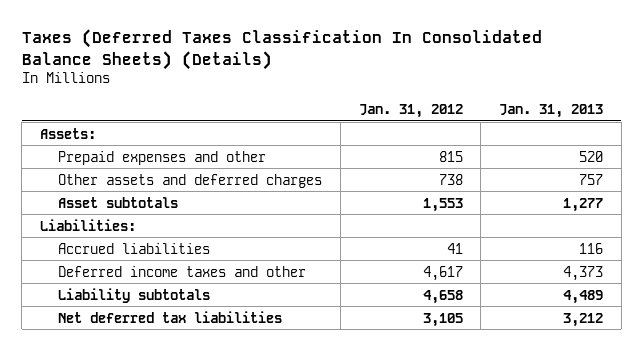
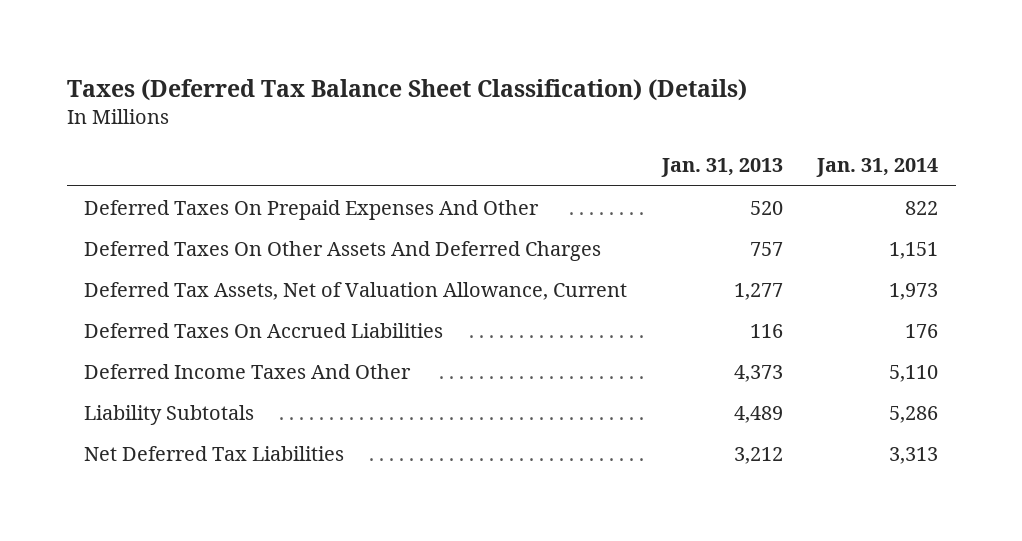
- Taxes (Deferred Taxes Classification In Consolidated Balance Sheets) (Details)
+ Taxes (Deferred Tax Balance Sheet Classification) (Details)
- | Jan. 31, 2012 | Jan. 31, 2013
+ | Jan. 31, 2013 | Jan. 31, 2014
- Assets:
- Prepaid expenses and other | 815 | 520
- Other assets and deferred charges | 738 | 757
- Asset subtotals | 1,553 | 1,277
- Liabilities:
- Accrued liabilities | 41 | 116
- Deferred income taxes and other | 4,617 | 4,373
- Liability subtotals | 4,658 | 4,489
- Net deferred tax liabilities | 3,105 | 3,212
+ Deferred Taxes On Prepaid Expenses And Other | 520 | 822
+ Deferred Taxes On Other Assets And Deferred Charges | 757 | 1,151
+ Deferred Tax Assets, Net of Valuation Allowance, Current | 1,277 | 1,973
+ Deferred Taxes On Accrued Liabilities | 116 | 176
+ Deferred Income Taxes And Other | 4,373 | 5,110
+ Liability Subtotals | 4,489 | 5,286
+ Net Deferred Tax Liabilities | 3,212 | 3,313

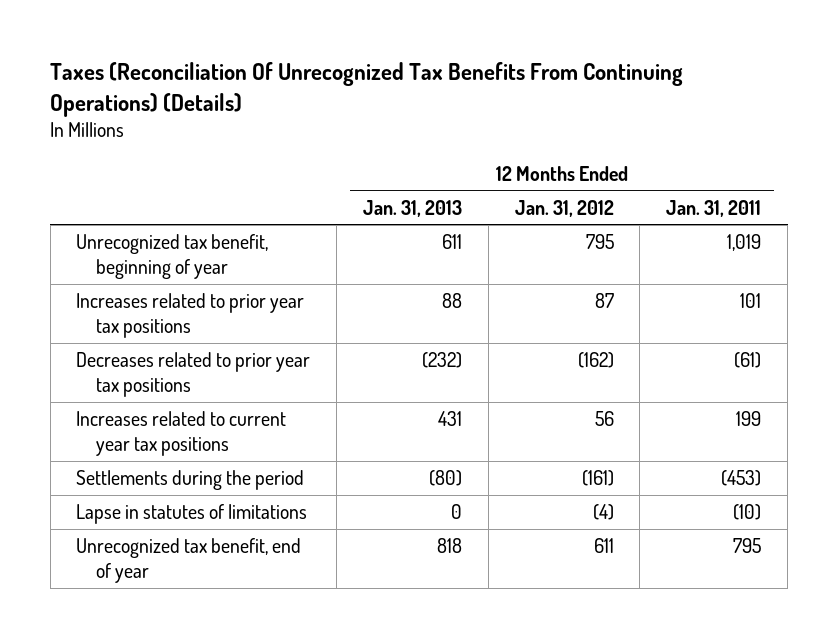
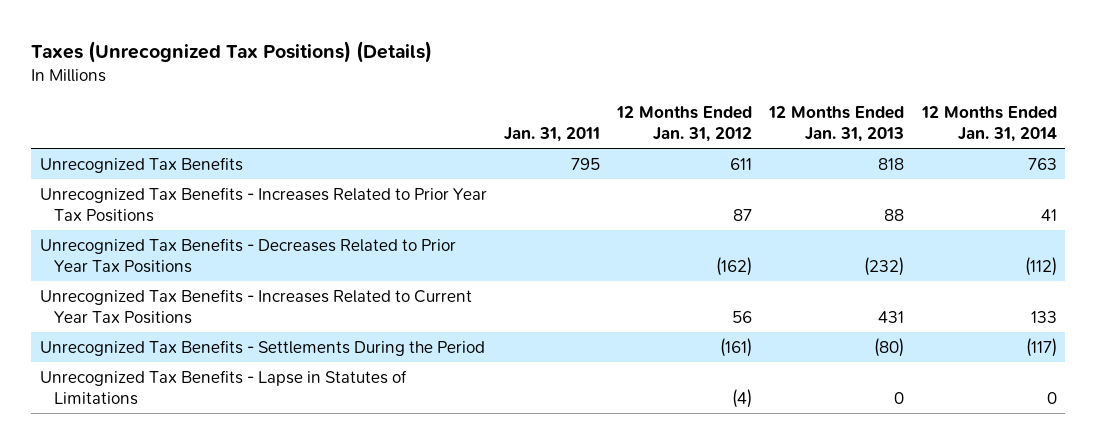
- Taxes (Reconciliation Of Unrecognized Tax Benefits From Continuing Operations) (Details)
+ Taxes (Unrecognized Tax Positions) (Details)
- | 12 Months Ended Jan. 31, 2013 | 12 Months Ended Jan. 31, 2012 | 12 Months Ended Jan. 31, 2011
+ | Jan. 31, 2011 | 12 Months Ended Jan. 31, 2012 | 12 Months Ended Jan. 31, 2013 | 12 Months Ended Jan. 31, 2014
- Unrecognized tax benefit, beginning of year | 611 | 795 | 1,019
- Increases related to prior year tax positions | 88 | 87 | 101
- Decreases related to prior year tax positions | (232) | (162) | (61)
- Increases related to current year tax positions | 431 | 56 | 199
- Settlements during the period | (80) | (161) | (453)
- Lapse in statutes of limitations | 0 | (4) | (10)
- Unrecognized tax benefit, end of year | 818 | 611 | 795
+ Unrecognized Tax Benefits | 795 | 611 | 818 | 763
+ Unrecognized Tax Benefits - Increases Related to Prior Year Tax Positions | | 87 | 88 | 41
+ Unrecognized Tax Benefits - Decreases Related to Prior Year Tax Positions | | (162) | (232) | (112)
+ Unrecognized Tax Benefits - Increases Related to Current Year Tax Positions | | 56 | 431 | 133
+ Unrecognized Tax Benefits - Settlements During the Period | | (161) | (80) | (117)
+ Unrecognized Tax Benefits - Lapse in Statutes of Limitations | | (4) | 0 | 0

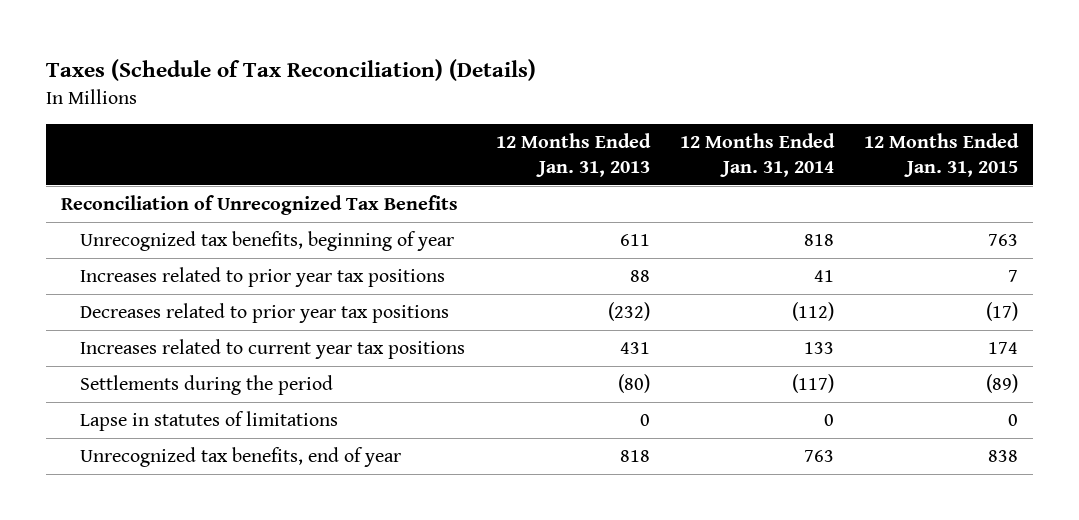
- Taxes (Unrecognized Tax Positions) (Details)
+ Taxes (Schedule of Tax Reconciliation) (Details)
- | Jan. 31, 2011 | 12 Months Ended Jan. 31, 2012 | 12 Months Ended Jan. 31, 2013 | 12 Months Ended Jan. 31, 2014
+ | 12 Months Ended Jan. 31, 2013 | 12 Months Ended Jan. 31, 2014 | 12 Months Ended Jan. 31, 2015
- Unrecognized Tax Benefits | 795 | 611 | 818 | 763
- Unrecognized Tax Benefits - Increases Related to Prior Year Tax Positions | | 87 | 88 | 41
- Unrecognized Tax Benefits - Decreases Related to Prior Year Tax Positions | | (162) | (232) | (112)
- Unrecognized Tax Benefits - Increases Related to Current Year Tax Positions | | 56 | 431 | 133
- Unrecognized Tax Benefits - Settlements During the Period | | (161) | (80) | (117)
- Unrecognized Tax Benefits - Lapse in Statutes of Limitations | | (4) | 0 | 0
+ Reconciliation of Unrecognized Tax Benefits
+ Unrecognized tax benefits, beginning of year | 611 | 818 | 763
+ Increases related to prior year tax positions | 88 | 41 | 7
+ Decreases related to prior year tax positions | (232) | (112) | (17)
+ Increases related to current year tax positions | 431 | 133 | 174
+ Settlements during the period | (80) | (117) | (89)
+ Lapse in statutes of limitations | 0 | 0 | 0
+ Unrecognized tax benefits, end of year | 818 | 763 | 838

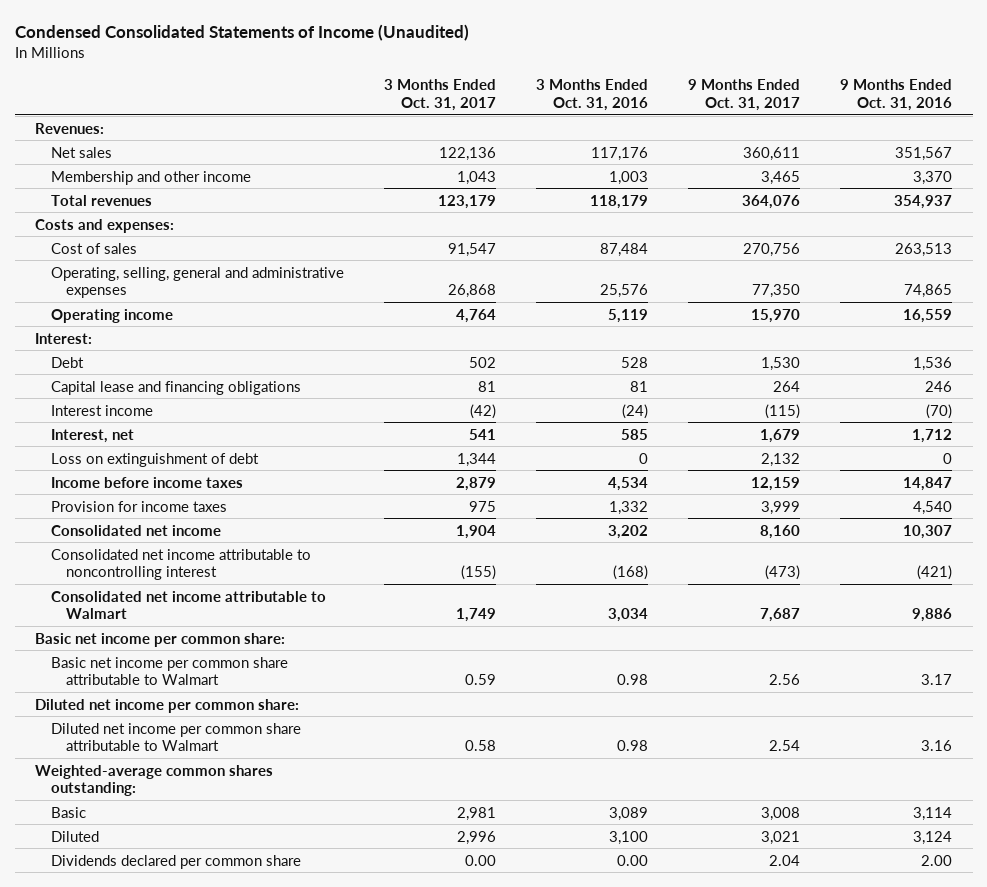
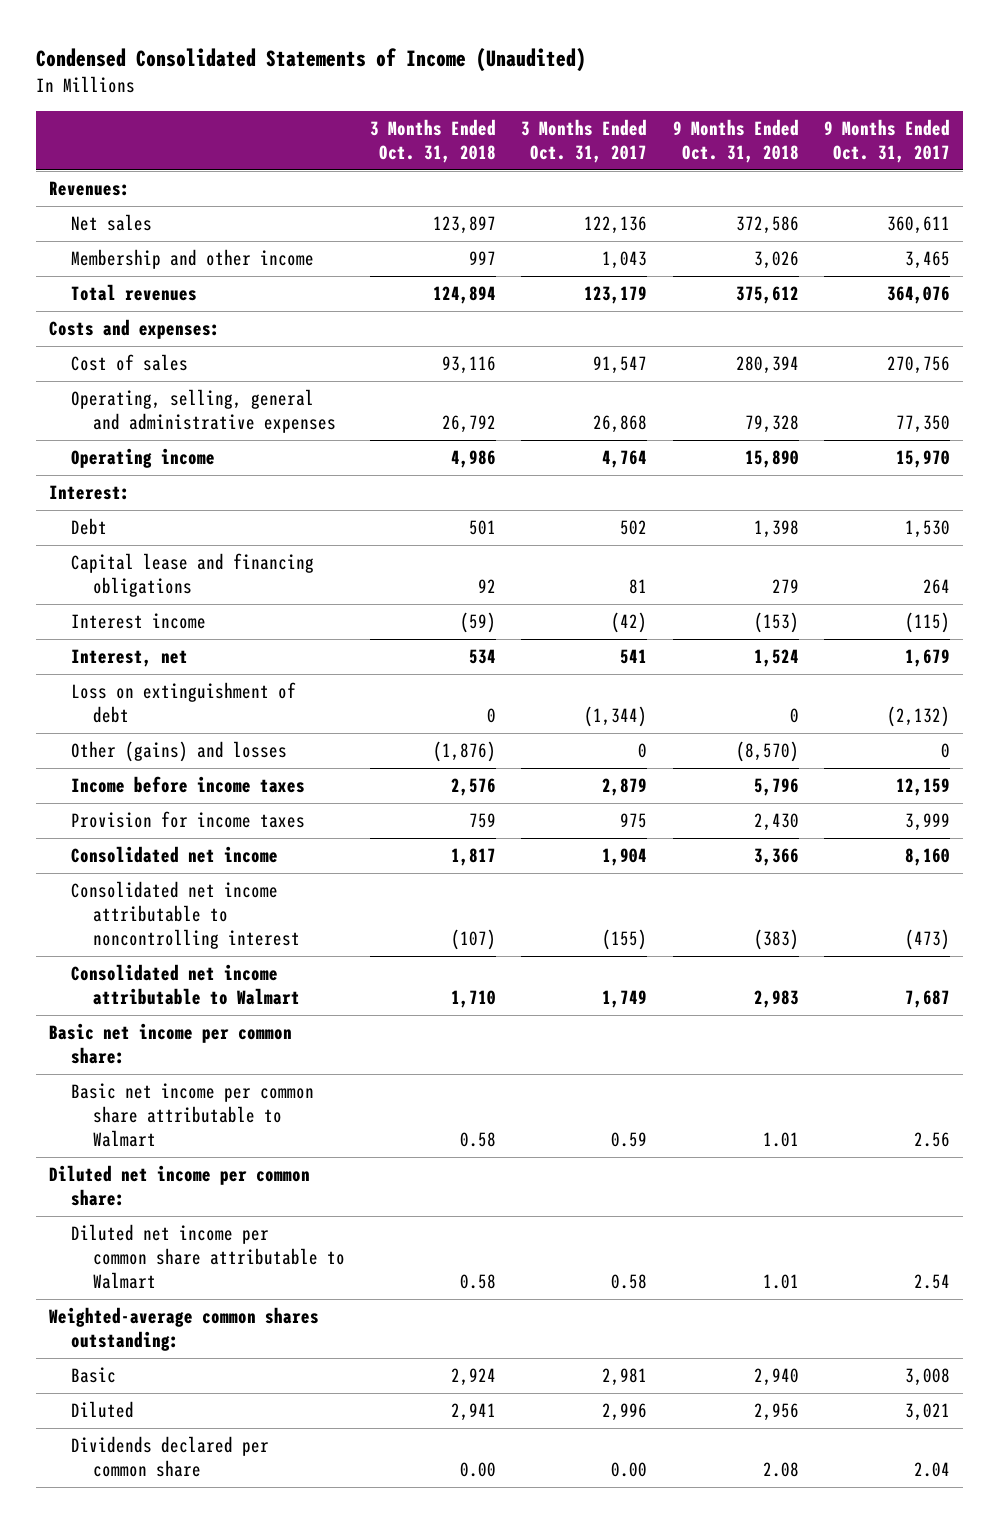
- | 3 Months Ended Oct. 31, 2017 | 3 Months Ended Oct. 31, 2016 | 9 Months Ended Oct. 31, 2017 | 9 Months Ended Oct. 31, 2016
+ | 3 Months Ended Oct. 31, 2018 | 3 Months Ended Oct. 31, 2017 | 9 Months Ended Oct. 31, 2018 | 9 Months Ended Oct. 31, 2017
- Loss on extinguishment of debt | 1,344 | 0 | 2,132 | 0
+ Loss on extinguishment of debt | 0 | (1,344) | 0 | (2,132)
+ Other (gains) and losses | (1,876) | 0 | (8,570) | 0

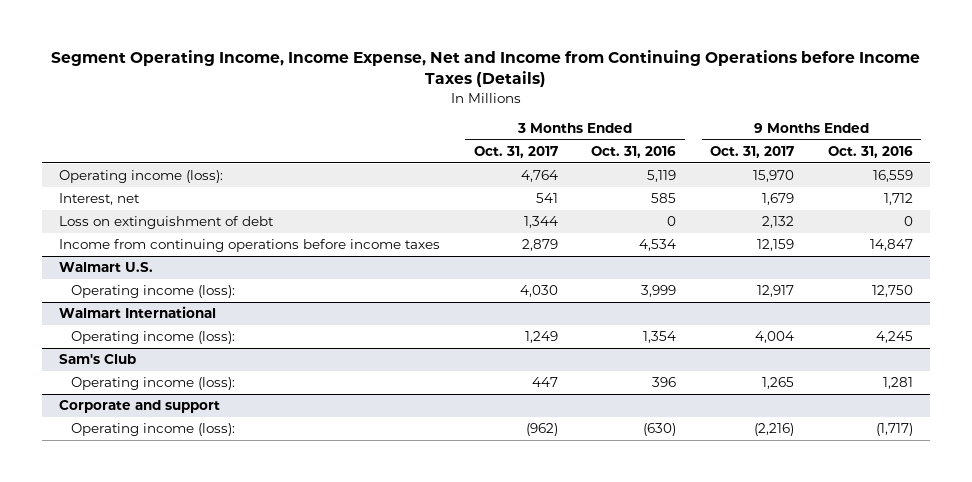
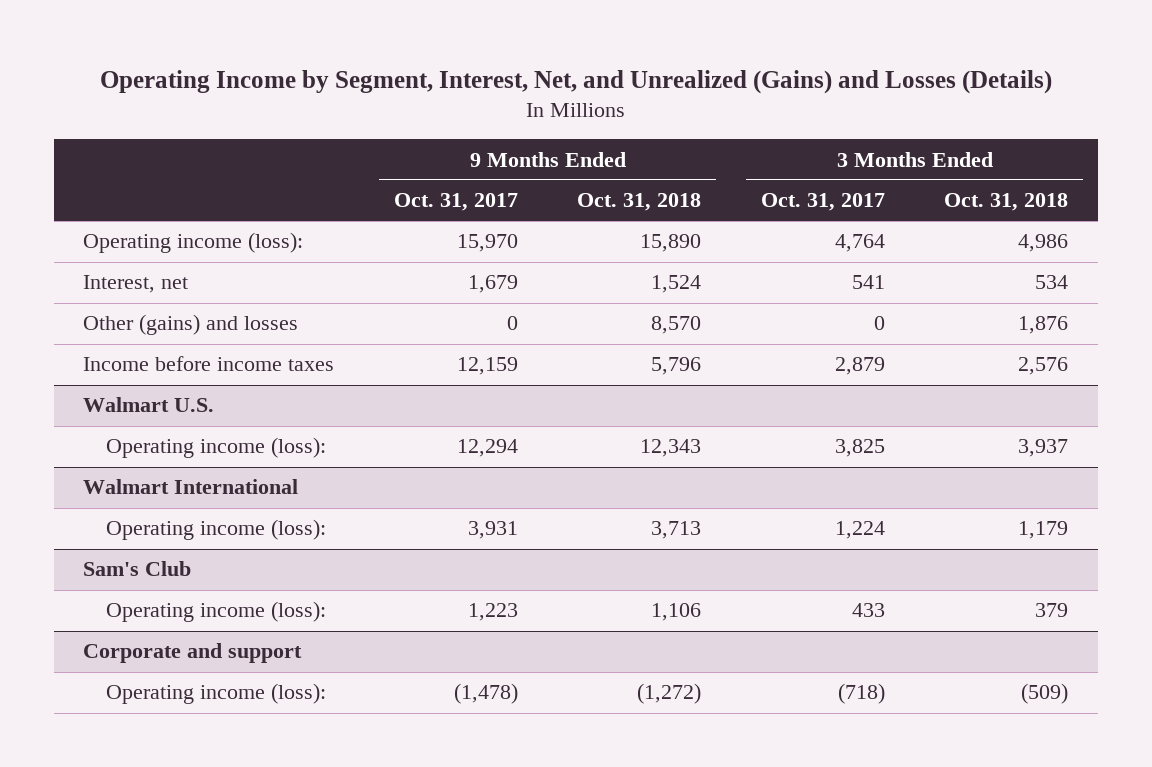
- Segment Operating Income, Income Expense, Net and Income from Continuing Operations before Income Taxes (Details)
+ Operating Income by Segment, Interest, Net, and Unrealized (Gains) and Losses (Details)
- | 3 Months Ended Oct. 31, 2017 | 3 Months Ended Oct. 31, 2016 | 9 Months Ended Oct. 31, 2017 | 9 Months Ended Oct. 31, 2016
+ | 9 Months Ended Oct. 31, 2017 | 9 Months Ended Oct. 31, 2018 | 3 Months Ended Oct. 31, 2017 | 3 Months Ended Oct. 31, 2018
- Loss on extinguishment of debt | 1,344 | 0 | 2,132 | 0
- Income from continuing operations before income taxes | 2,879 | 4,534 | 12,159 | 14,847
+ Other (gains) and losses | 0 | 8,570 | 0 | 1,876
+ Income before income taxes | 12,159 | 5,796 | 2,879 | 2,576
@ Walmart U.S.
- Operating income (loss): | 4,030 | 3,999 | 12,917 | 12,750
+ Operating income (loss): | 12,294 | 12,343 | 3,825 | 3,937
@ Walmart International
- Operating income (loss): | 1,249 | 1,354 | 4,004 | 4,245
+ Operating income (loss): | 3,931 | 3,713 | 1,224 | 1,179
@ Sam's Club
- Operating income (loss): | 447 | 396 | 1,265 | 1,281
+ Operating income (loss): | 1,223 | 1,106 | 433 | 379
@ Corporate and support
- Operating income (loss): | (962) | (630) | (2,216) | (1,717)
+ Operating income (loss): | (1,478) | (1,272) | (718) | (509)

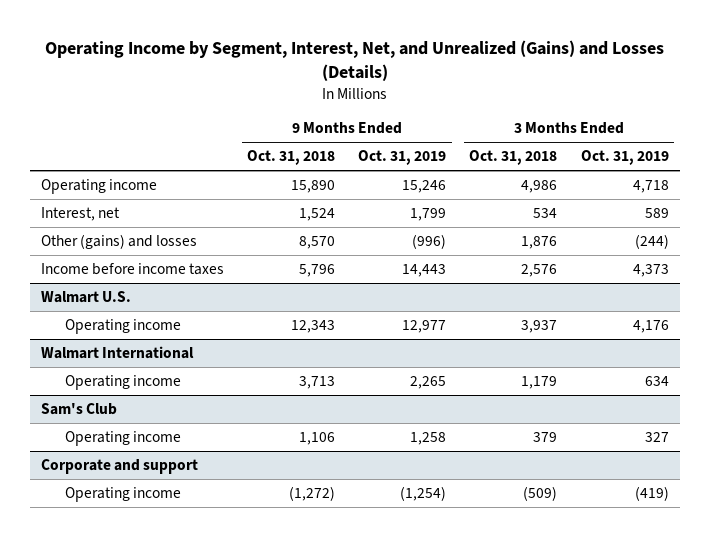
- | 9 Months Ended Oct. 31, 2017 | 9 Months Ended Oct. 31, 2018 | 3 Months Ended Oct. 31, 2017 | 3 Months Ended Oct. 31, 2018
+ | 9 Months Ended Oct. 31, 2018 | 9 Months Ended Oct. 31, 2019 | 3 Months Ended Oct. 31, 2018 | 3 Months Ended Oct. 31, 2019
- Operating income (loss): | 15,970 | 15,890 | 4,764 | 4,986
+ Operating income | 15,890 | 15,246 | 4,986 | 4,718
@ Walmart U.S.
- Operating income (loss): | 12,294 | 12,343 | 3,825 | 3,937
+ Operating income | 12,343 | 12,977 | 3,937 | 4,176
@ Walmart International
- Operating income (loss): | 3,931 | 3,713 | 1,224 | 1,179
+ Operating income | 3,713 | 2,265 | 1,179 | 634
@ Sam's Club
- Operating income (loss): | 1,223 | 1,106 | 433 | 379
+ Operating income | 1,106 | 1,258 | 379 | 327
@ Corporate and support
- Operating income (loss): | (1,478) | (1,272) | (718) | (509)
+ Operating income | (1,272) | (1,254) | (509) | (419)

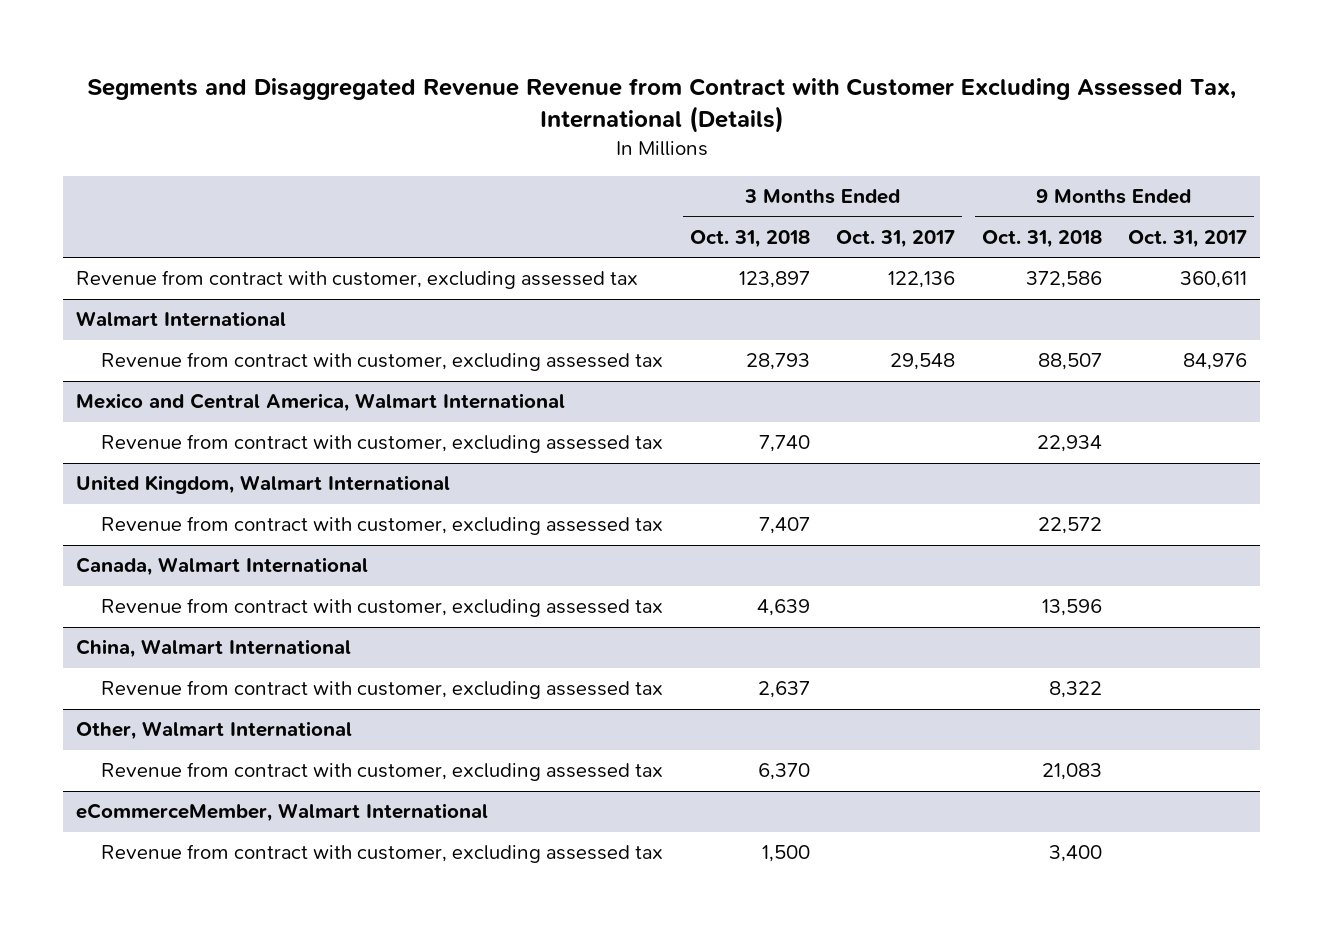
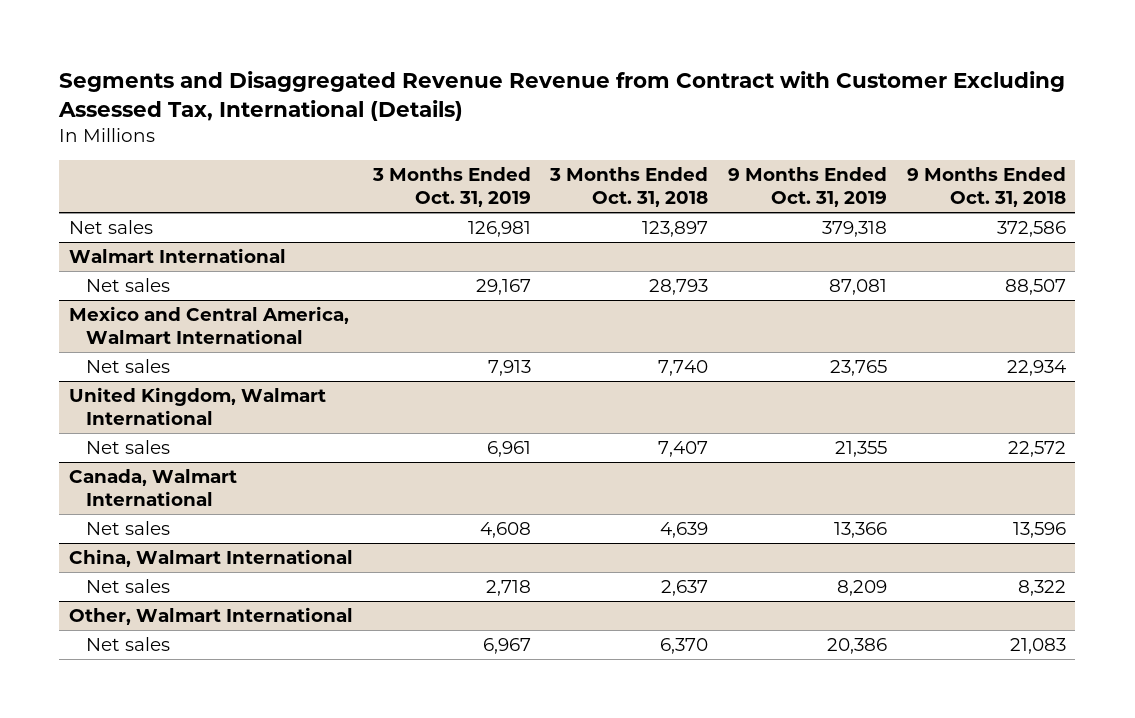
- | 3 Months Ended Oct. 31, 2018 | 3 Months Ended Oct. 31, 2017 | 9 Months Ended Oct. 31, 2018 | 9 Months Ended Oct. 31, 2017
+ | 3 Months Ended Oct. 31, 2019 | 3 Months Ended Oct. 31, 2018 | 9 Months Ended Oct. 31, 2019 | 9 Months Ended Oct. 31, 2018
- Revenue from contract with customer, excluding assessed tax | 123,897 | 122,136 | 372,586 | 360,611
+ Net sales | 126,981 | 123,897 | 379,318 | 372,586
@ Walmart International
- Revenue from contract with customer, excluding assessed tax | 28,793 | 29,548 | 88,507 | 84,976
+ Net sales | 29,167 | 28,793 | 87,081 | 88,507
@ Mexico and Central America, Walmart International
- Revenue from contract with customer, excluding assessed tax | 7,740 | | 22,934 |
+ Net sales | 7,913 | 7,740 | 23,765 | 22,934
@ United Kingdom, Walmart International
- Revenue from contract with customer, excluding assessed tax | 7,407 | | 22,572 |
+ Net sales | 6,961 | 7,407 | 21,355 | 22,572
@ Canada, Walmart International
- Revenue from contract with customer, excluding assessed tax | 4,639 | | 13,596 |
+ Net sales | 4,608 | 4,639 | 13,366 | 13,596
@ China, Walmart International
- Revenue from contract with customer, excluding assessed tax | 2,637 | | 8,322 |
+ Net sales | 2,718 | 2,637 | 8,209 | 8,322
@ Other, Walmart International
- Revenue from contract with customer, excluding assessed tax | 6,370 | | 21,083 |
- eCommerceMember, Walmart International
- Revenue from contract with customer, excluding assessed tax | 1,500 | | 3,400 |
@ Other, Walmart International
+ Net sales | 6,967 | 6,370 | 20,386 | 21,083

